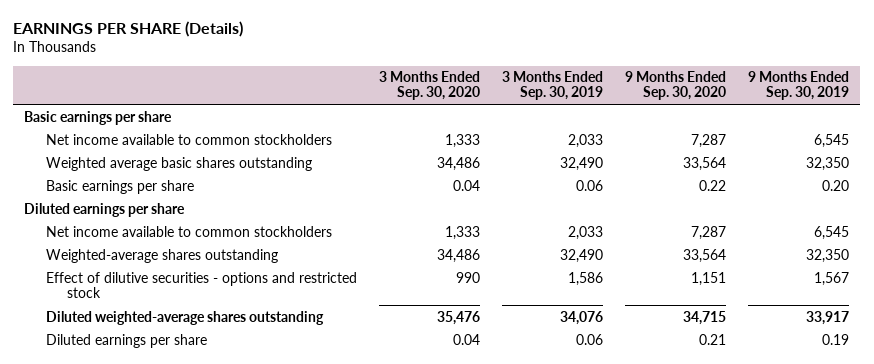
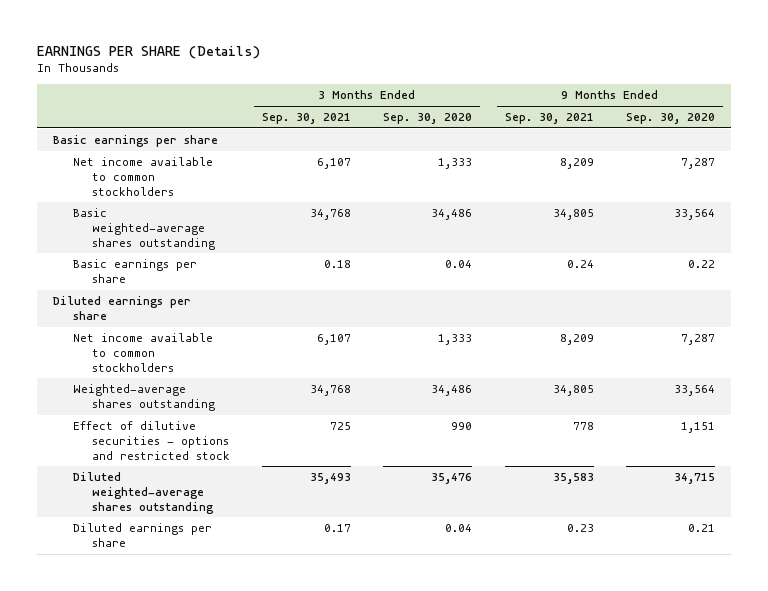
- | 3 Months Ended Sep. 30, 2020 | 3 Months Ended Sep. 30, 2019 | 9 Months Ended Sep. 30, 2020 | 9 Months Ended Sep. 30, 2019
+ | 3 Months Ended Sep. 30, 2021 | 3 Months Ended Sep. 30, 2020 | 9 Months Ended Sep. 30, 2021 | 9 Months Ended Sep. 30, 2020
- Weighted average basic shares outstanding | 34,486 | 32,490 | 33,564 | 32,350
+ Basic weighted-average shares outstanding | 34,768 | 34,486 | 34,805 | 33,564

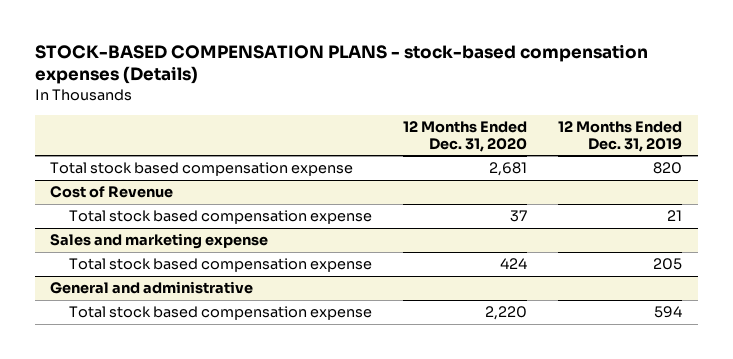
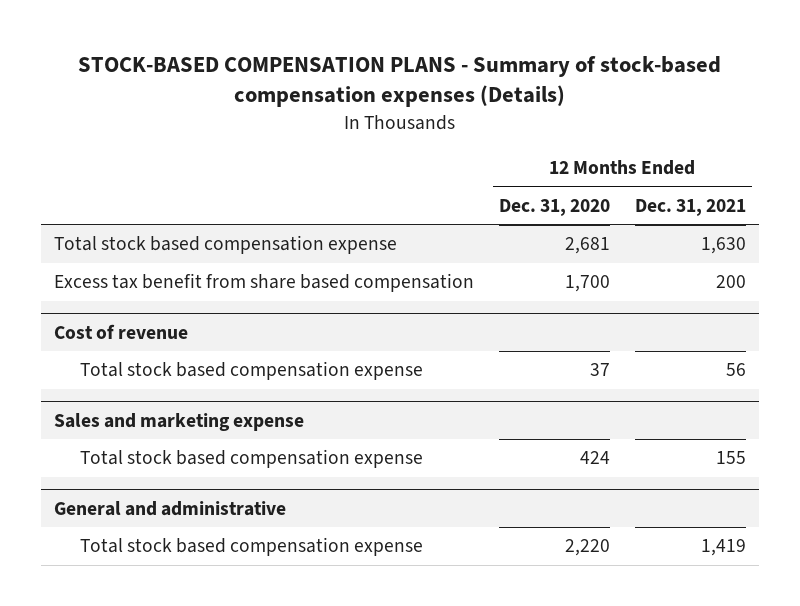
- STOCK-BASED COMPENSATION PLANS - stock-based compensation expenses (Details)
+ STOCK-BASED COMPENSATION PLANS - Summary of stock-based compensation expenses (Details)
- | 12 Months Ended Dec. 31, 2020 | 12 Months Ended Dec. 31, 2019
+ | 12 Months Ended Dec. 31, 2020 | 12 Months Ended Dec. 31, 2021
- Cost of Revenue
+ Excess tax benefit from share based compensation | 1,700 | 200
+ Cost of revenue

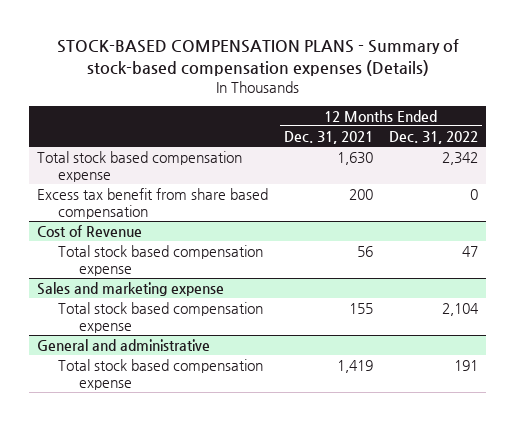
- | 12 Months Ended Dec. 31, 2020 | 12 Months Ended Dec. 31, 2021
+ | 12 Months Ended Dec. 31, 2021 | 12 Months Ended Dec. 31, 2022
- Cost of revenue
+ Cost of Revenue

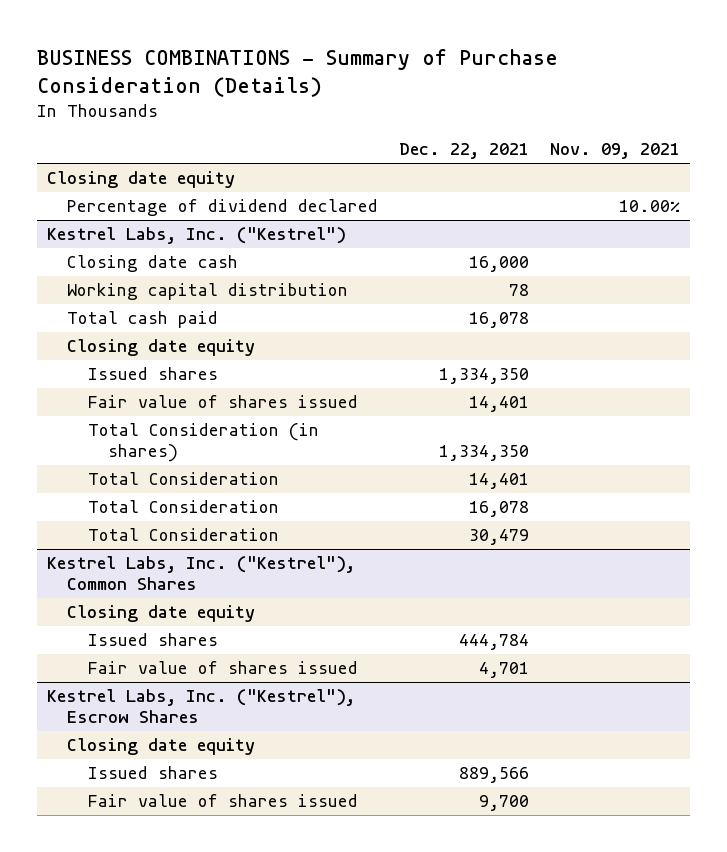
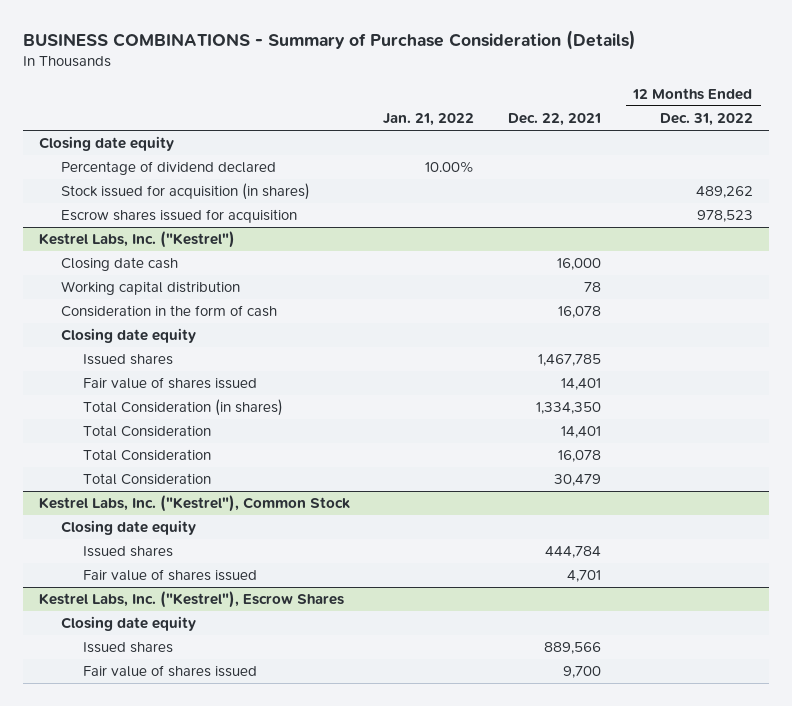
- | Dec. 22, 2021 | Nov. 09, 2021
+ | Jan. 21, 2022 | Dec. 22, 2021 | 12 Months Ended Dec. 31, 2022
+ Stock issued for acquisition (in shares) | | | 489,262
+ Escrow shares issued for acquisition | | | 978,523
@ Kestrel Labs, Inc. ("Kestrel")
- Total cash paid | 16,078 |
+ Consideration in the form of cash | | 16,078 |
- Issued shares | 1,334,350 |
+ Issued shares | | 1,467,785 |
- Kestrel Labs, Inc. ("Kestrel"), Common Shares
+ Kestrel Labs, Inc. ("Kestrel"), Common Stock

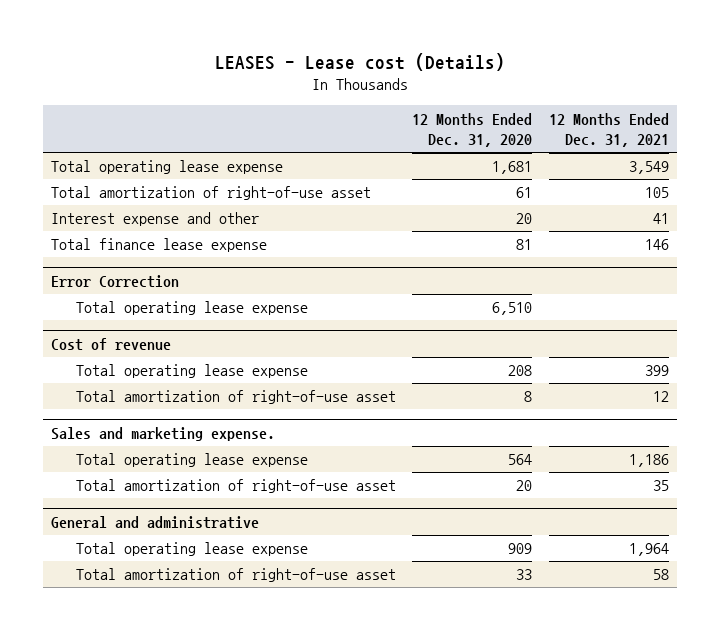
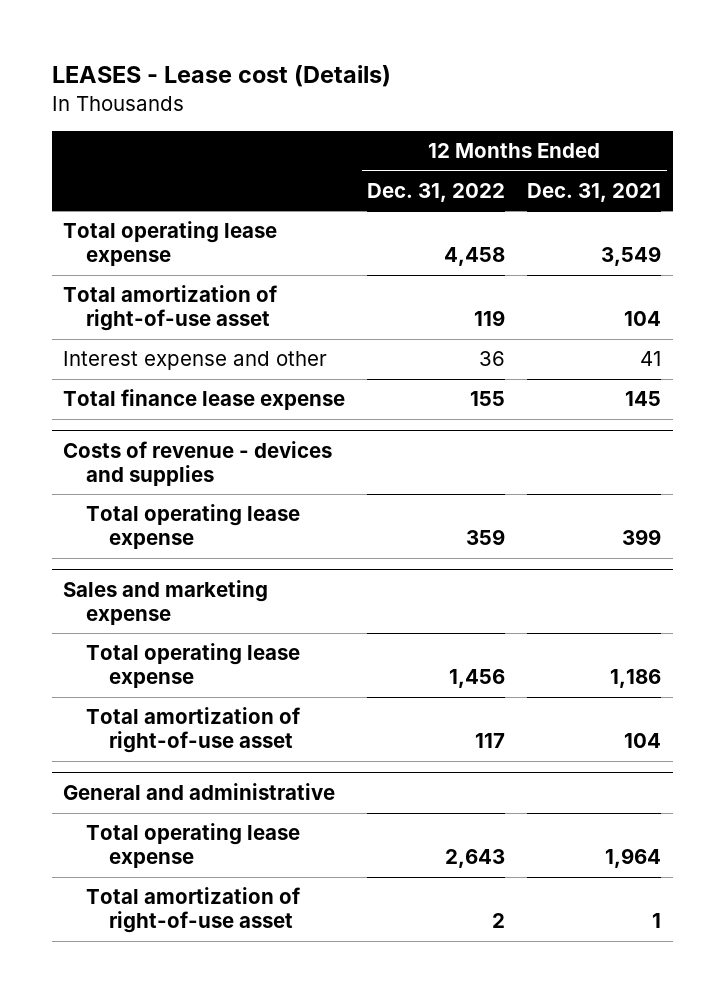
- | 12 Months Ended Dec. 31, 2020 | 12 Months Ended Dec. 31, 2021
+ | 12 Months Ended Dec. 31, 2022 | 12 Months Ended Dec. 31, 2021
- Total amortization of right-of-use asset | 61 | 105
+ Total amortization of right-of-use asset | 119 | 104
- Total finance lease expense | 81 | 146
- Error Correction
- Total operating lease expense | 6,510 |
- Cost of revenue
+ Total finance lease expense | 155 | 145
+ Costs of revenue - devices and supplies
- Total amortization of right-of-use asset | 8 | 12
- Sales and marketing expense.
+ Sales and marketing expense
- Total amortization of right-of-use asset | 20 | 35
+ Total amortization of right-of-use asset | 117 | 104
@ General and administrative
- Total amortization of right-of-use asset | 33 | 58
+ Total amortization of right-of-use asset | 2 | 1

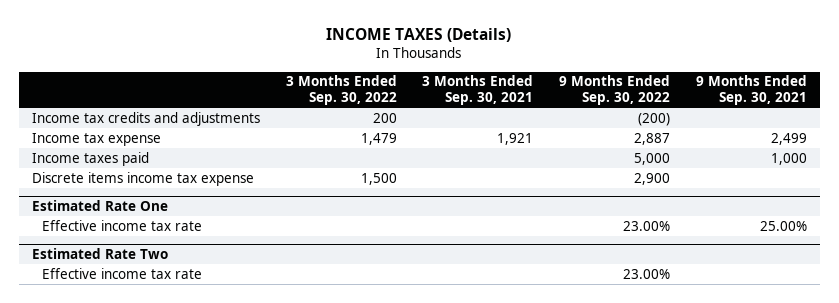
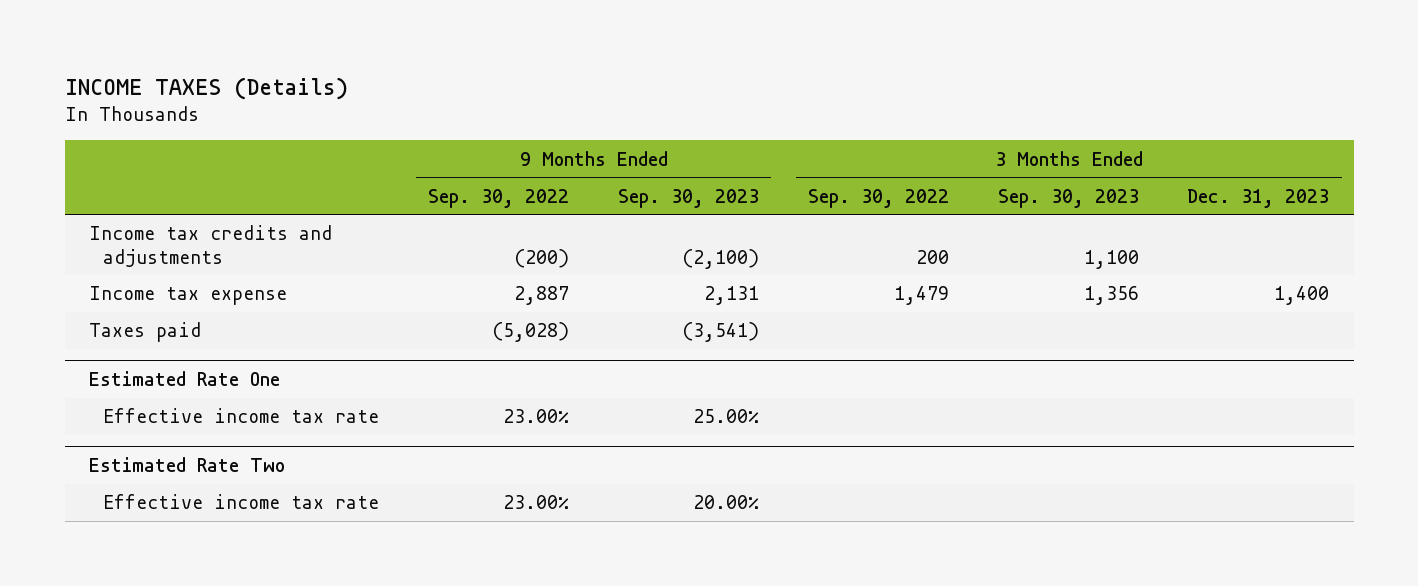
- | 3 Months Ended Sep. 30, 2022 | 3 Months Ended Sep. 30, 2021 | 9 Months Ended Sep. 30, 2022 | 9 Months Ended Sep. 30, 2021
+ | 9 Months Ended Sep. 30, 2022 | 9 Months Ended Sep. 30, 2023 | 3 Months Ended Sep. 30, 2022 | 3 Months Ended Sep. 30, 2023 | 3 Months Ended Dec. 31, 2023
- Income taxes paid | | | 5,000 | 1,000
- Discrete items income tax expense | 1,500 | | 2,900 |
+ Taxes paid | (5,028) | (3,541) | | |

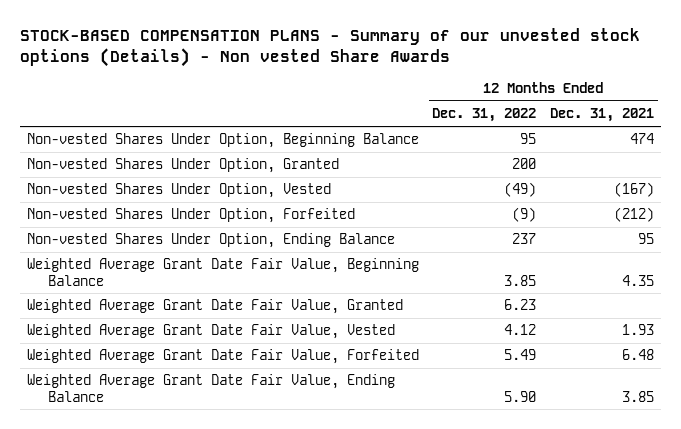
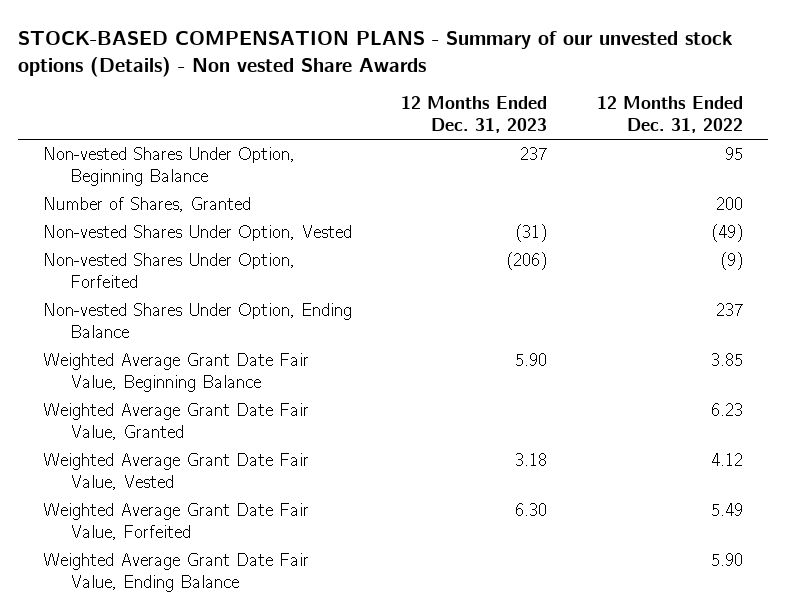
- | 12 Months Ended Dec. 31, 2022 | 12 Months Ended Dec. 31, 2021
+ | 12 Months Ended Dec. 31, 2023 | 12 Months Ended Dec. 31, 2022
- Non-vested Shares Under Option, Granted | 200 |
+ Number of Shares, Granted | | 200

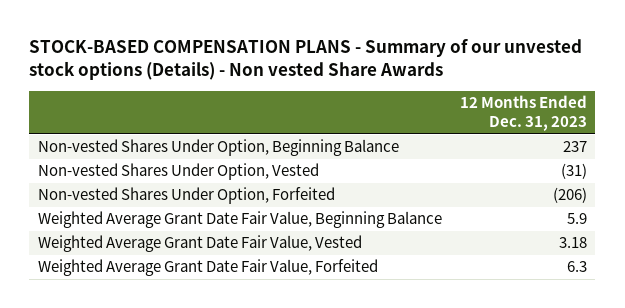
- | 12 Months Ended Dec. 31, 2023 | 12 Months Ended Dec. 31, 2022
+ | 12 Months Ended Dec. 31, 2023
- Number of Shares, Granted | | 200
- Non-vested Shares Under Option, Ending Balance | | 237
- Weighted Average Grant Date Fair Value, Beginning Balance | 5.90 | 3.85
- Weighted Average Grant Date Fair Value, Granted | | 6.23
+ Weighted Average Grant Date Fair Value, Beginning Balance | 5.9
- Weighted Average Grant Date Fair Value, Forfeited | 6.30 | 5.49
- Weighted Average Grant Date Fair Value, Ending Balance | | 5.90
+ Weighted Average Grant Date Fair Value, Forfeited | 6.3

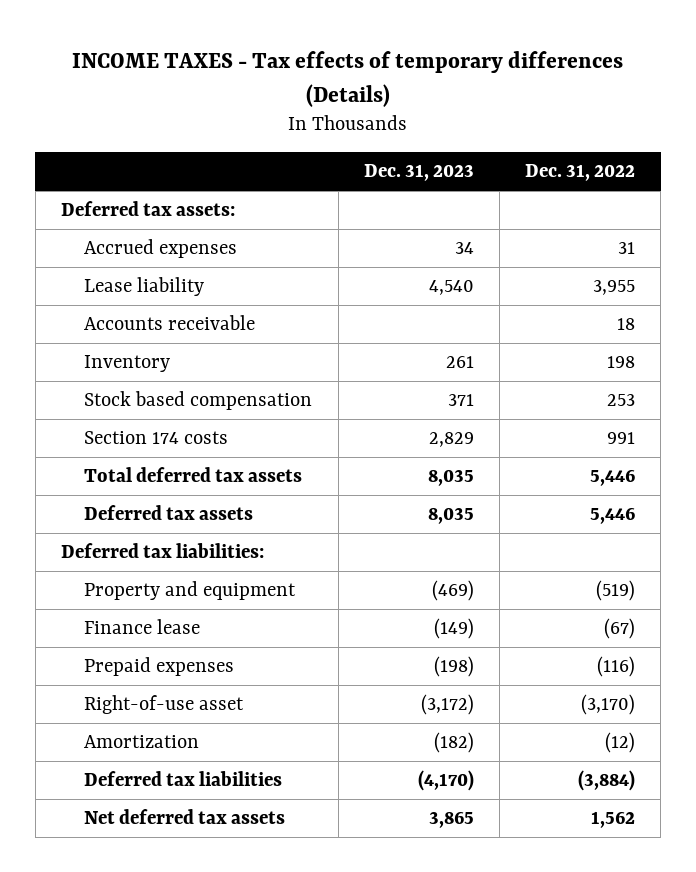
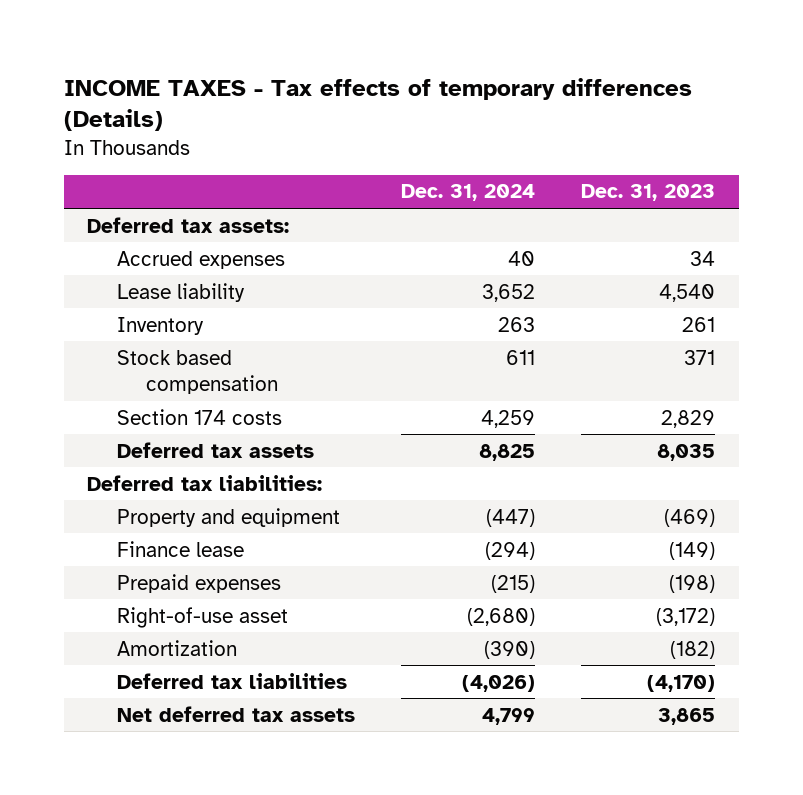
- | Dec. 31, 2023 | Dec. 31, 2022
+ | Dec. 31, 2024 | Dec. 31, 2023
- Accounts receivable | | 18
- Total deferred tax assets | 8,035 | 5,446

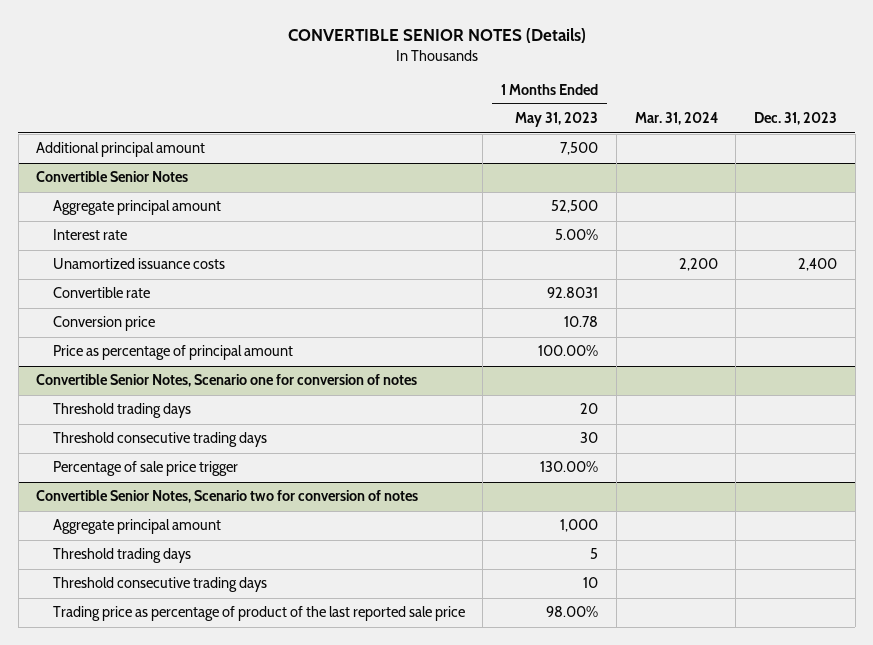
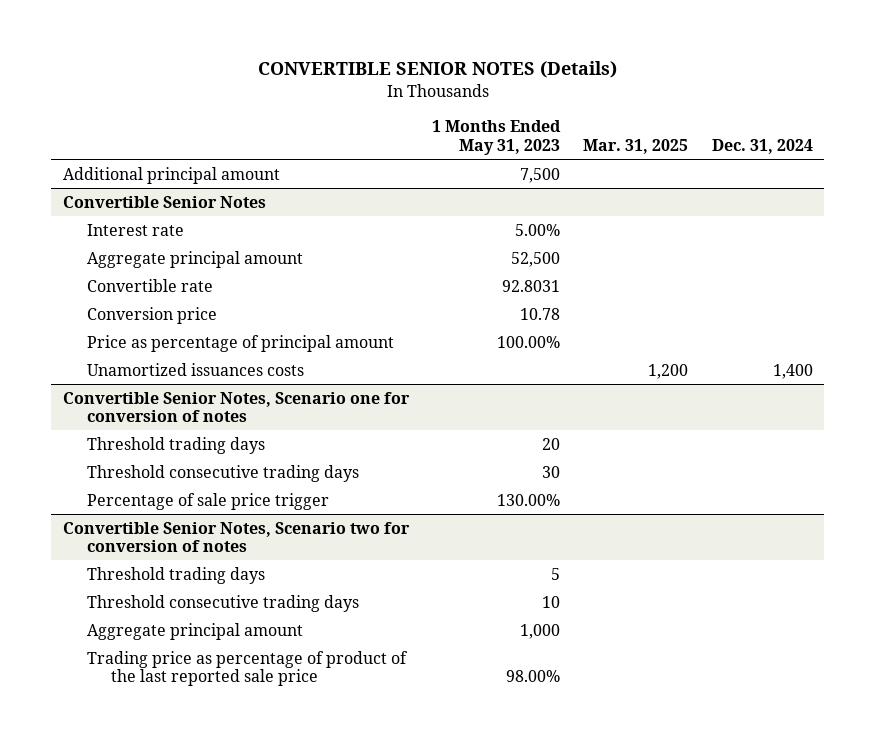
- | 1 Months Ended May 31, 2023 | Mar. 31, 2024 | Dec. 31, 2023
+ | 1 Months Ended May 31, 2023 | Mar. 31, 2025 | Dec. 31, 2024
@ Convertible Senior Notes
- Unamortized issuance costs | | 2,200 | 2,400
moved down: Aggregate principal amount | 52,500 | |
+ Unamortized issuances costs | | 1,200 | 1,400
@ Convertible Senior Notes, Scenario two for conversion of notes
moved down: Aggregate principal amount | 1,000 | |

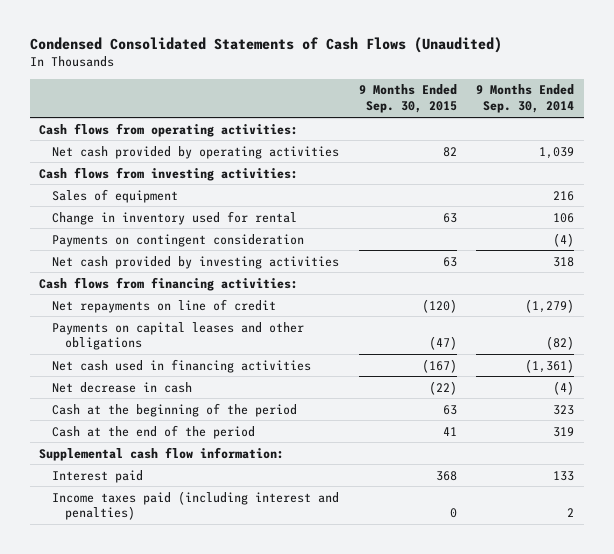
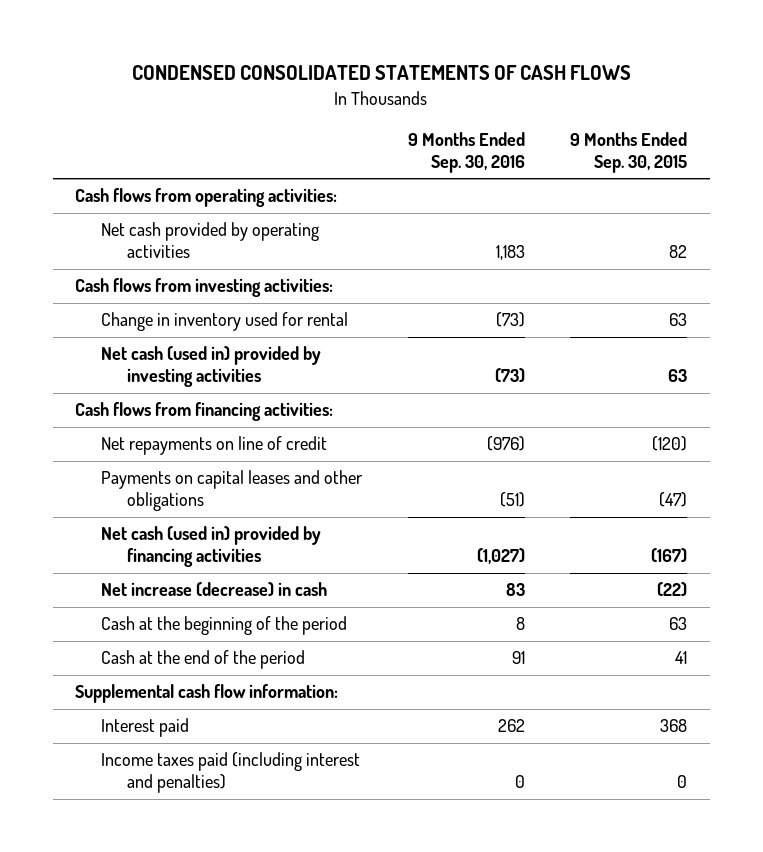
- Condensed Consolidated Statements of Cash Flows (Unaudited)
+ CONDENSED CONSOLIDATED STATEMENTS OF CASH FLOWS
- | 9 Months Ended Sep. 30, 2015 | 9 Months Ended Sep. 30, 2014
+ | 9 Months Ended Sep. 30, 2016 | 9 Months Ended Sep. 30, 2015
- Sales of equipment | | 216
- Payments on contingent consideration | | (4)
- Net cash provided by investing activities | 63 | 318
+ Net cash (used in) provided by investing activities | (73) | 63
- Net cash used in financing activities | (167) | (1,361)
- Net decrease in cash | (22) | (4)
+ Net cash (used in) provided by financing activities | (1,027) | (167)
+ Net increase (decrease) in cash | 83 | (22)

